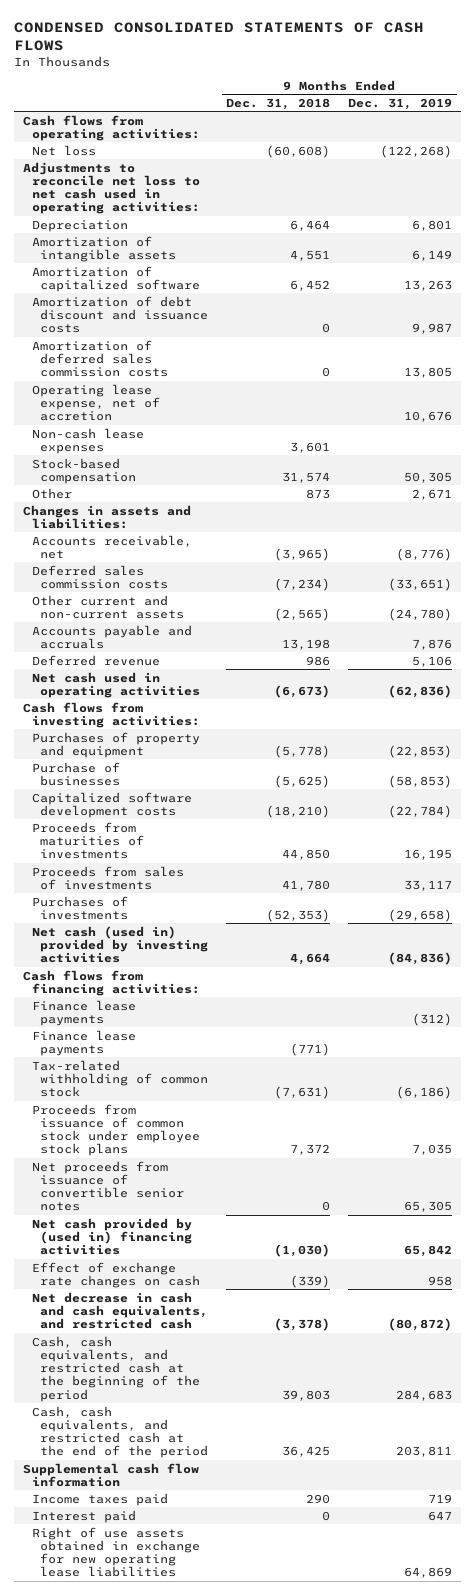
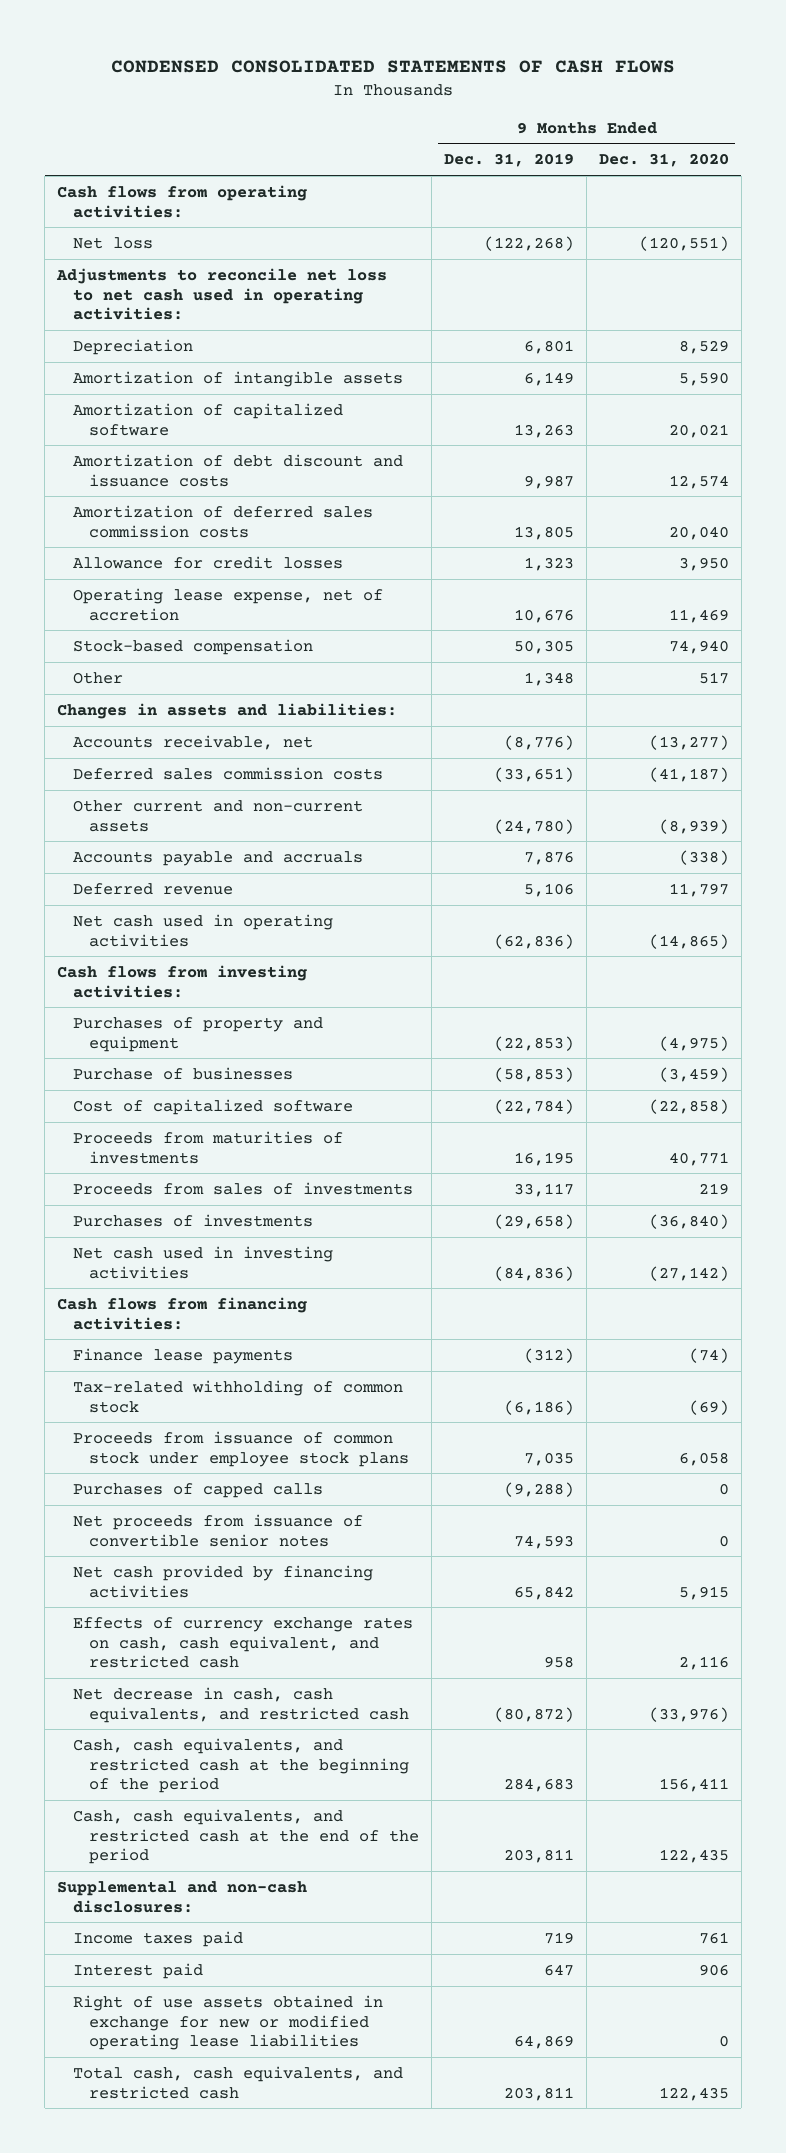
- | 9 Months Ended Dec. 31, 2018 | 9 Months Ended Dec. 31, 2019
+ | 9 Months Ended Dec. 31, 2019 | 9 Months Ended Dec. 31, 2020
+ Allowance for credit losses | 1,323 | 3,950
- Non-cash lease expenses | 3,601 |
- Other | 873 | 2,671
+ Other | 1,348 | 517
- Capitalized software development costs | (18,210) | (22,784)
+ Cost of capitalized software | (22,784) | (22,858)
- Net cash (used in) provided by investing activities | 4,664 | (84,836)
+ Net cash used in investing activities | (84,836) | (27,142)
- Finance lease payments | (771) |
- Net proceeds from issuance of convertible senior notes | 0 | 65,305
- Net cash provided by (used in) financing activities | (1,030) | 65,842
- Effect of exchange rate changes on cash | (339) | 958
- Net decrease in cash and cash equivalents, and restricted cash | (3,378) | (80,872)
+ Purchases of capped calls | (9,288) | 0
+ Net proceeds from issuance of convertible senior notes | 74,593 | 0
+ Net cash provided by financing activities | 65,842 | 5,915
+ Effects of currency exchange rates on cash, cash equivalent, and restricted cash | 958 | 2,116
+ Net decrease in cash, cash equivalents, and restricted cash | (80,872) | (33,976)
- Supplemental cash flow information
+ Supplemental and non-cash disclosures:
- Right of use assets obtained in exchange for new operating lease liabilities | | 64,869
+ Right of use assets obtained in exchange for new or modified operating lease liabilities | 64,869 | 0
+ Total cash, cash equivalents, and restricted cash | 203,811 | 122,435

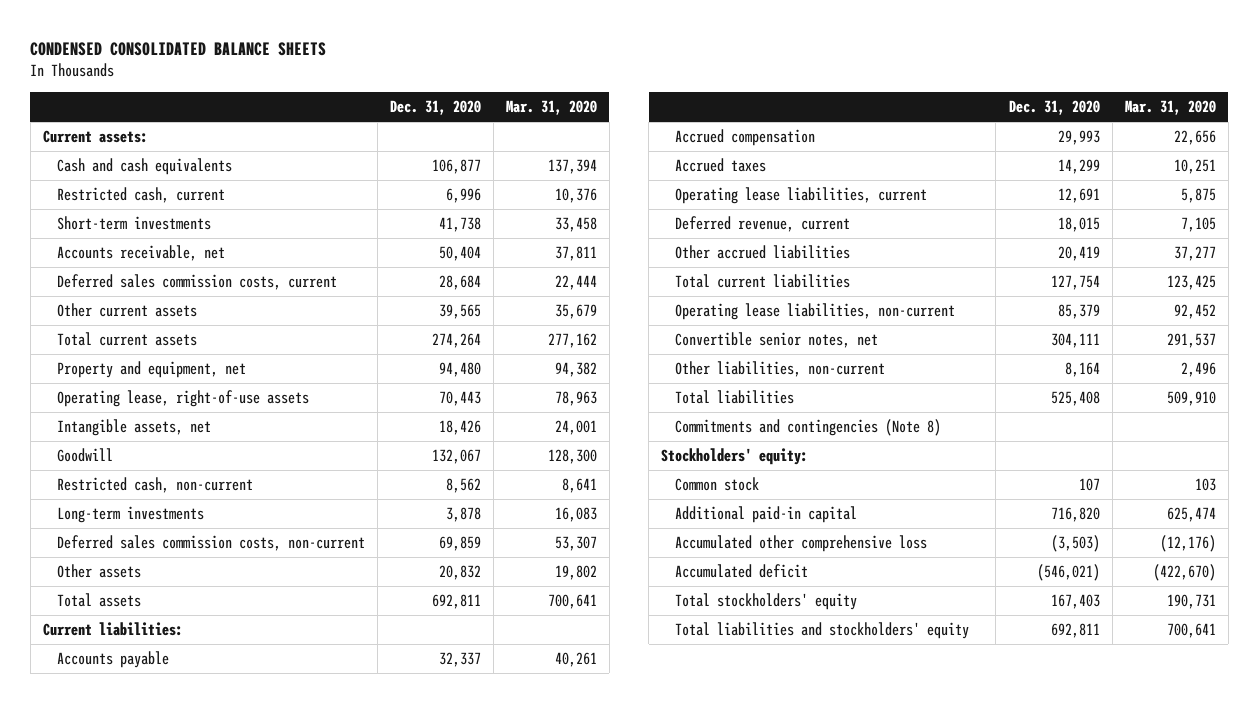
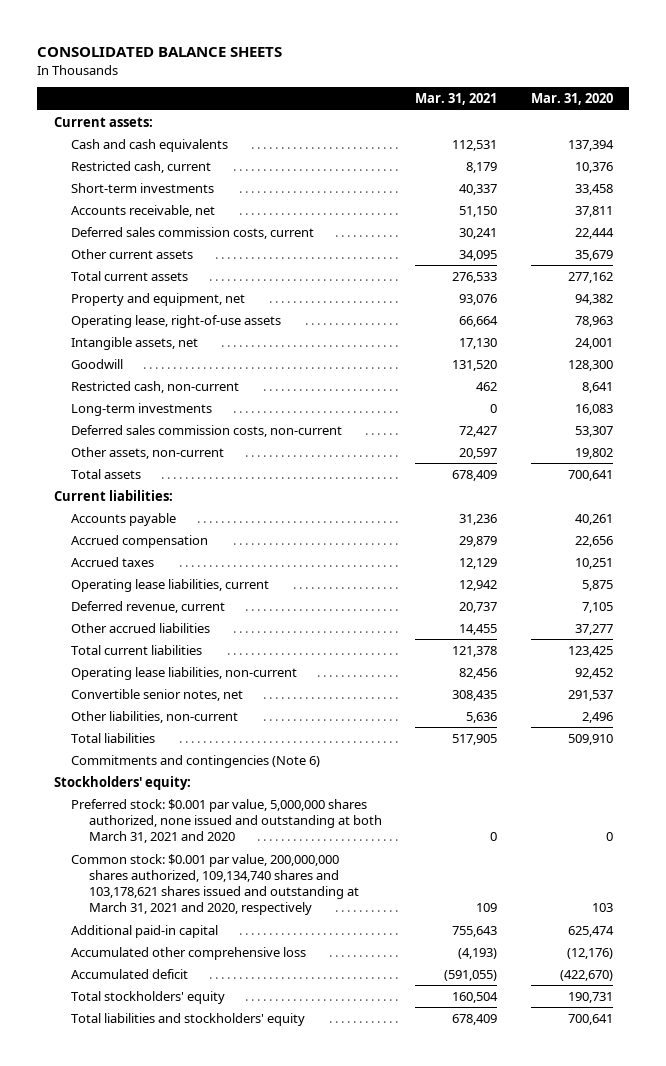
- CONDENSED CONSOLIDATED BALANCE SHEETS
+ CONSOLIDATED BALANCE SHEETS
- | Dec. 31, 2020 | Mar. 31, 2020
+ | Mar. 31, 2021 | Mar. 31, 2020
- Other assets | 20,832 | 19,802
+ Other assets, non-current | 20,597 | 19,802
- Commitments and contingencies (Note 8)
+ Commitments and contingencies (Note 6)
- Common stock | 107 | 103
+ Preferred stock: $0.001 par value, 5,000,000 shares authorized, none issued and outstanding at both March 31, 2021 and 2020 | 0 | 0
+ Common stock: $0.001 par value, 200,000,000 shares authorized, 109,134,740 shares and 103,178,621 shares issued and outstanding at March 31, 2021 and 2020, respectively | 109 | 103

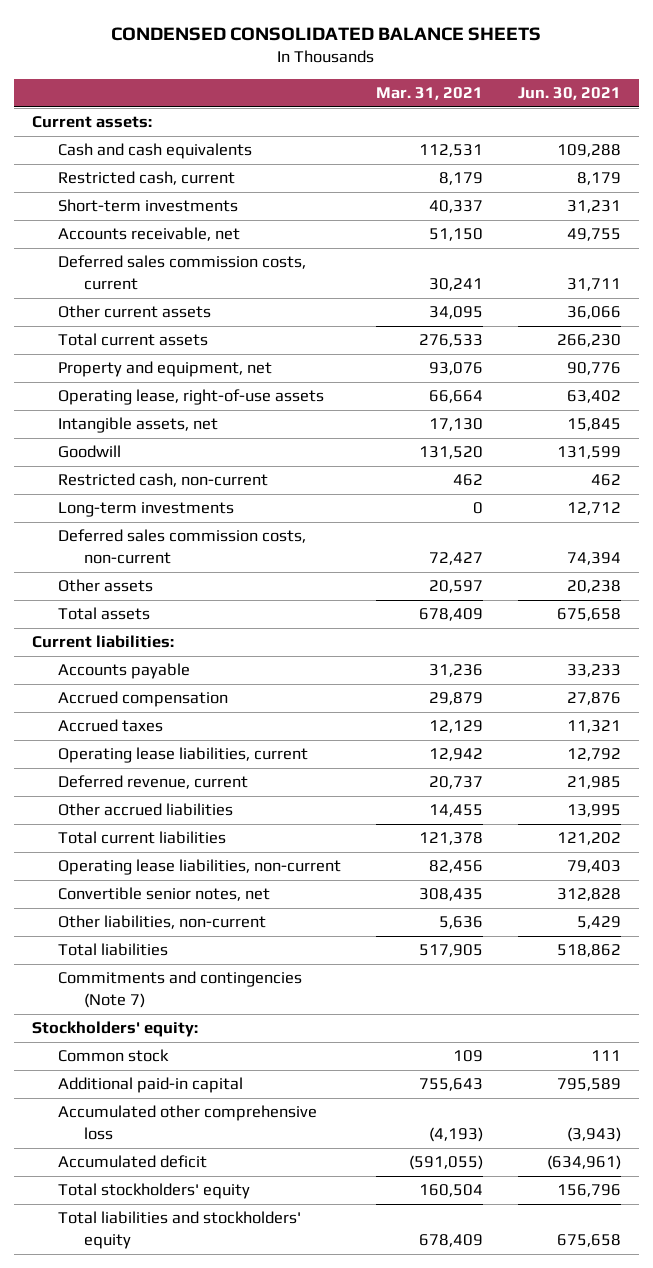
- CONSOLIDATED BALANCE SHEETS
+ CONDENSED CONSOLIDATED BALANCE SHEETS
- | Mar. 31, 2021 | Mar. 31, 2020
+ | Mar. 31, 2021 | Jun. 30, 2021
- Other assets, non-current | 20,597 | 19,802
+ Other assets | 20,597 | 20,238
- Commitments and contingencies (Note 6)
+ Commitments and contingencies (Note 7)
- Preferred stock: $0.001 par value, 5,000,000 shares authorized, none issued and outstanding at both March 31, 2021 and 2020 | 0 | 0
- Common stock: $0.001 par value, 200,000,000 shares authorized, 109,134,740 shares and 103,178,621 shares issued and outstanding at March 31, 2021 and 2020, respectively | 109 | 103
+ Common stock | 109 | 111

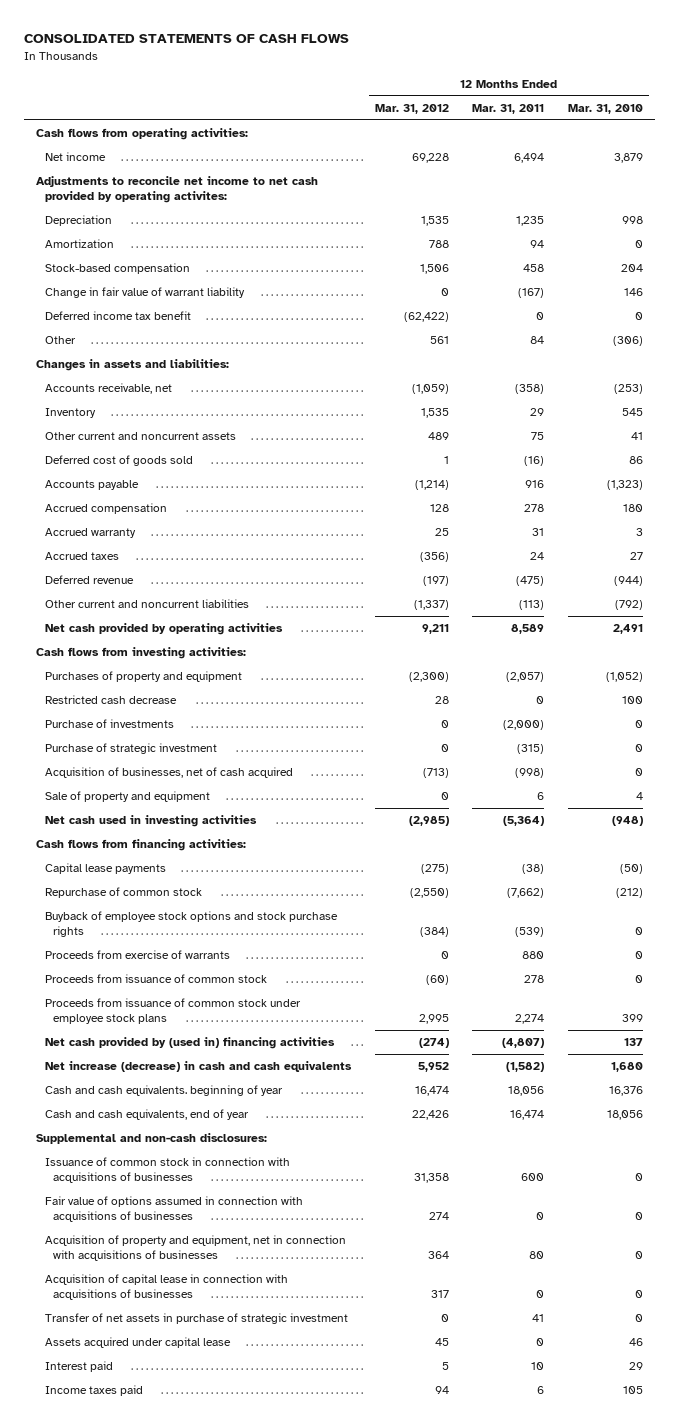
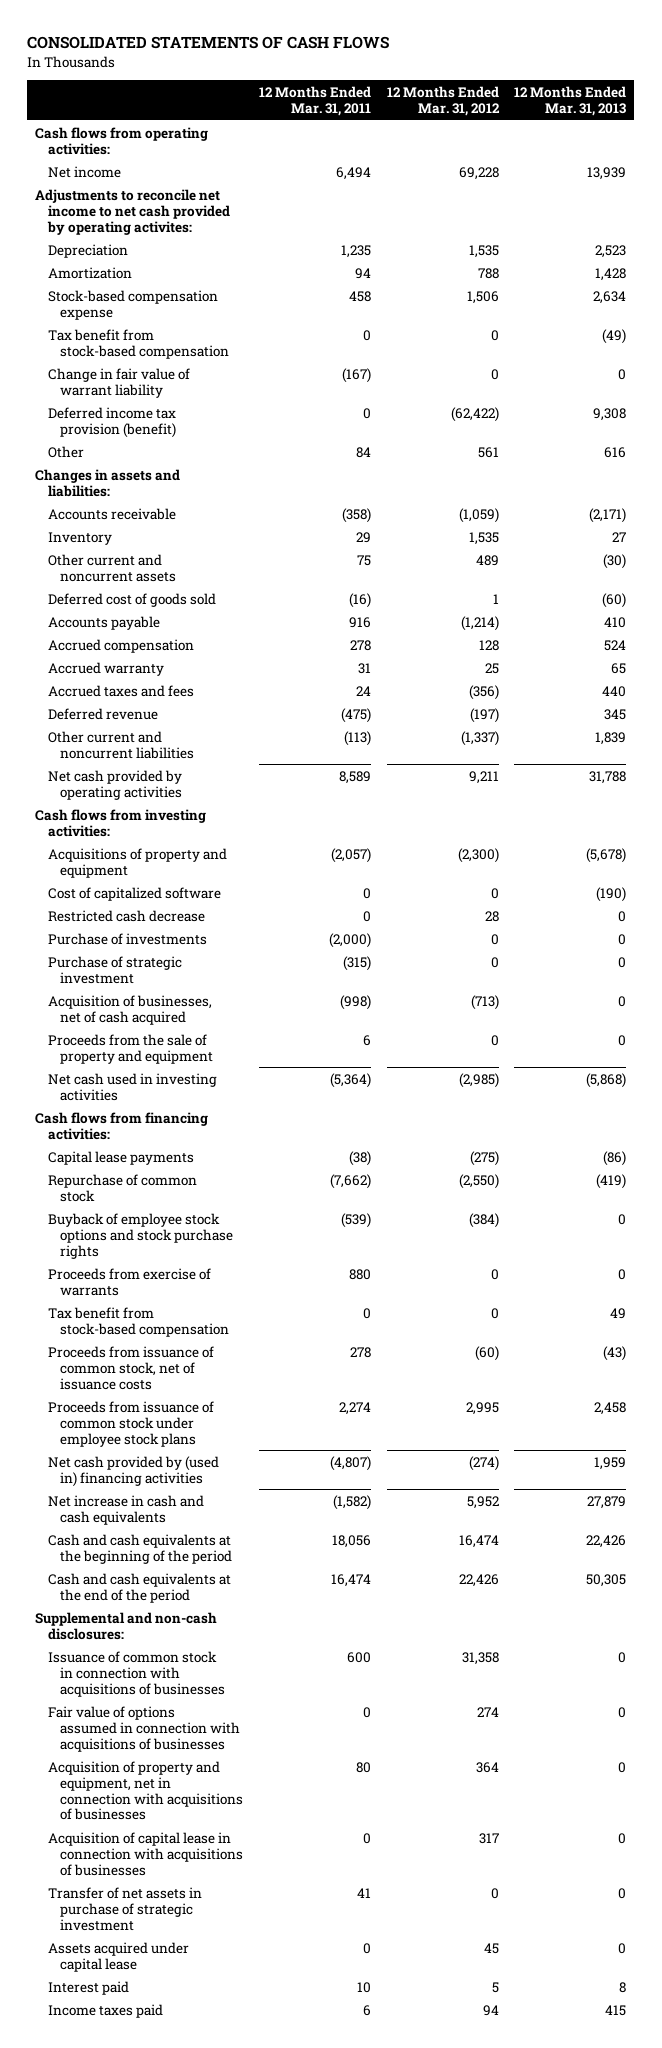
- | 12 Months Ended Mar. 31, 2012 | 12 Months Ended Mar. 31, 2011 | 12 Months Ended Mar. 31, 2010
+ | 12 Months Ended Mar. 31, 2011 | 12 Months Ended Mar. 31, 2012 | 12 Months Ended Mar. 31, 2013
- Stock-based compensation | 1,506 | 458 | 204
+ Stock-based compensation expense | 458 | 1,506 | 2,634
+ Tax benefit from stock-based compensation | 0 | 0 | (49)
- Deferred income tax benefit | (62,422) | 0 | 0
+ Deferred income tax provision (benefit) | 0 | (62,422) | 9,308
- Accounts receivable, net | (1,059) | (358) | (253)
+ Accounts receivable | (358) | (1,059) | (2,171)
- Accrued taxes | (356) | 24 | 27
+ Accrued taxes and fees | 24 | (356) | 440
- Purchases of property and equipment | (2,300) | (2,057) | (1,052)
+ Acquisitions of property and equipment | (2,057) | (2,300) | (5,678)
+ Cost of capitalized software | 0 | 0 | (190)
- Sale of property and equipment | 0 | 6 | 4
+ Proceeds from the sale of property and equipment | 6 | 0 | 0
- Proceeds from issuance of common stock | (60) | 278 | 0
+ Tax benefit from stock-based compensation | 0 | 0 | 49
+ Proceeds from issuance of common stock, net of issuance costs | 278 | (60) | (43)
- Net increase (decrease) in cash and cash equivalents | 5,952 | (1,582) | 1,680
- Cash and cash equivalents. beginning of year | 16,474 | 18,056 | 16,376
- Cash and cash equivalents, end of year | 22,426 | 16,474 | 18,056
+ Net increase in cash and cash equivalents | (1,582) | 5,952 | 27,879
+ Cash and cash equivalents at the beginning of the period | 18,056 | 16,474 | 22,426
+ Cash and cash equivalents at the end of the period | 16,474 | 22,426 | 50,305

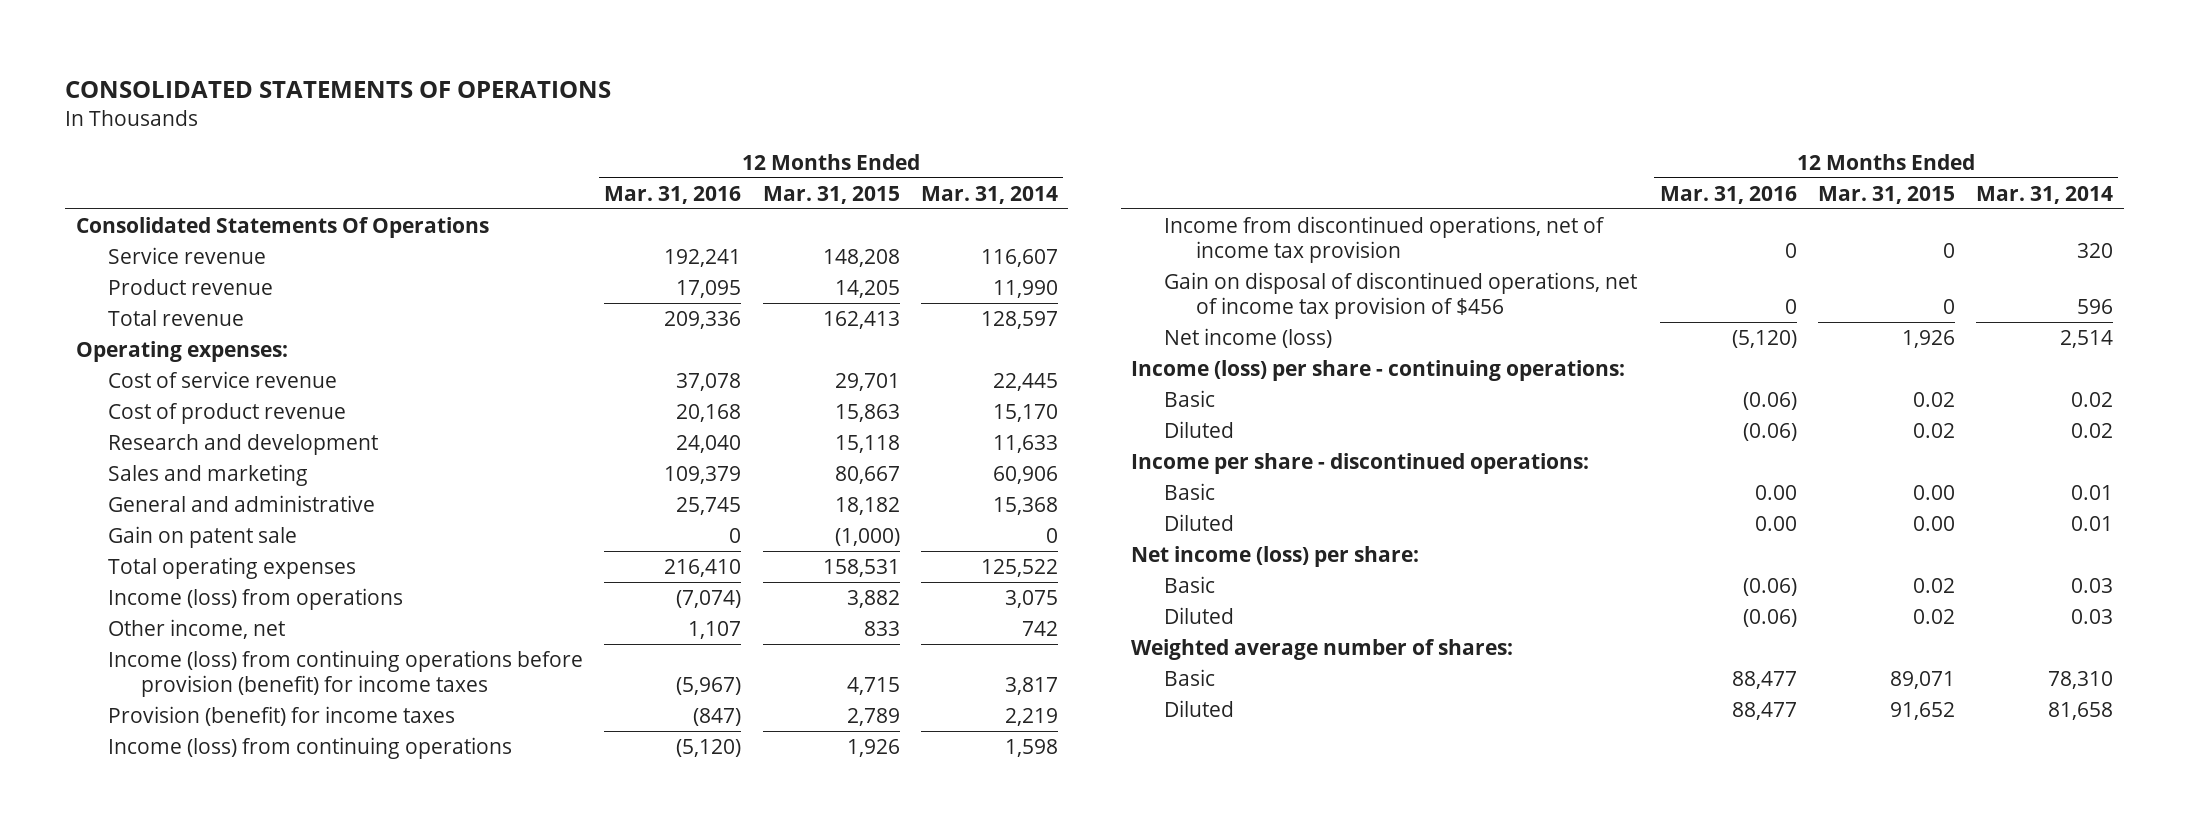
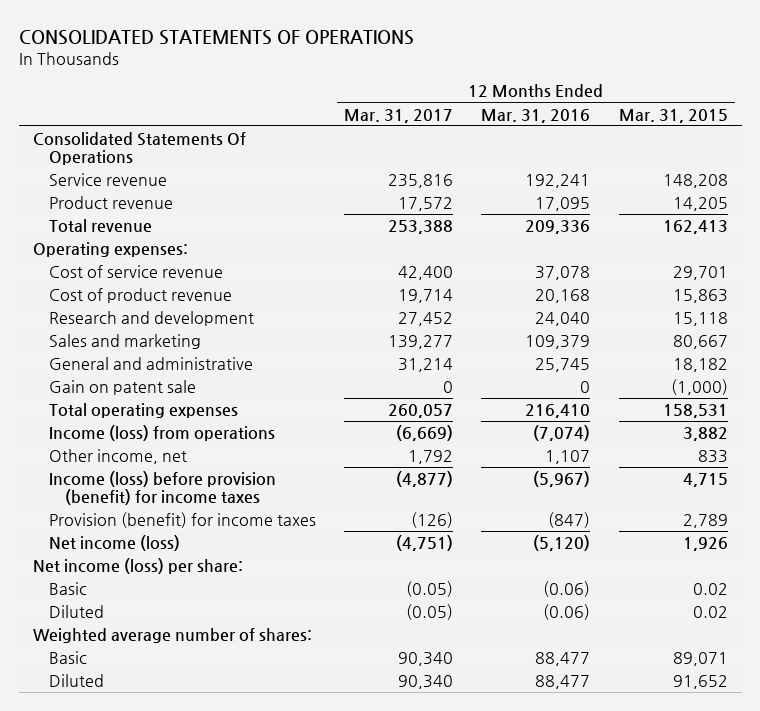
- | 12 Months Ended Mar. 31, 2016 | 12 Months Ended Mar. 31, 2015 | 12 Months Ended Mar. 31, 2014
+ | 12 Months Ended Mar. 31, 2017 | 12 Months Ended Mar. 31, 2016 | 12 Months Ended Mar. 31, 2015
- Income (loss) from continuing operations before provision (benefit) for income taxes | (5,967) | 4,715 | 3,817
+ Income (loss) before provision (benefit) for income taxes | (4,877) | (5,967) | 4,715
- Income (loss) from continuing operations | (5,120) | 1,926 | 1,598
- Income from discontinued operations, net of income tax provision | 0 | 0 | 320
- Gain on disposal of discontinued operations, net of income tax provision of $456 | 0 | 0 | 596
- Income (loss) per share - continuing operations:
- Basic | (0.06) | 0.02 | 0.02
- Diluted | (0.06) | 0.02 | 0.02
- Income per share - discontinued operations:
- Basic | 0.00 | 0.00 | 0.01
- Diluted | 0.00 | 0.00 | 0.01

